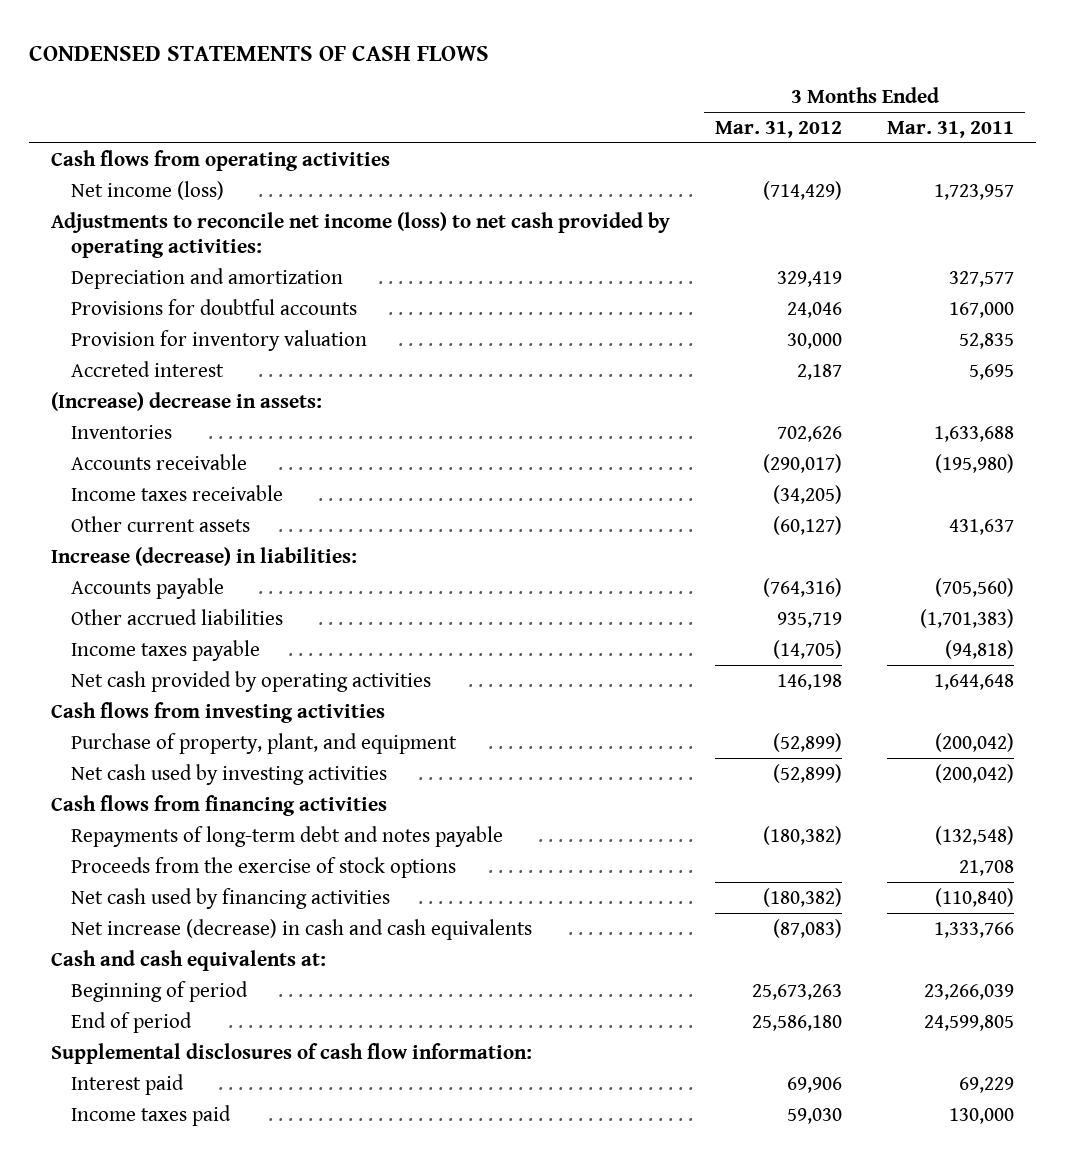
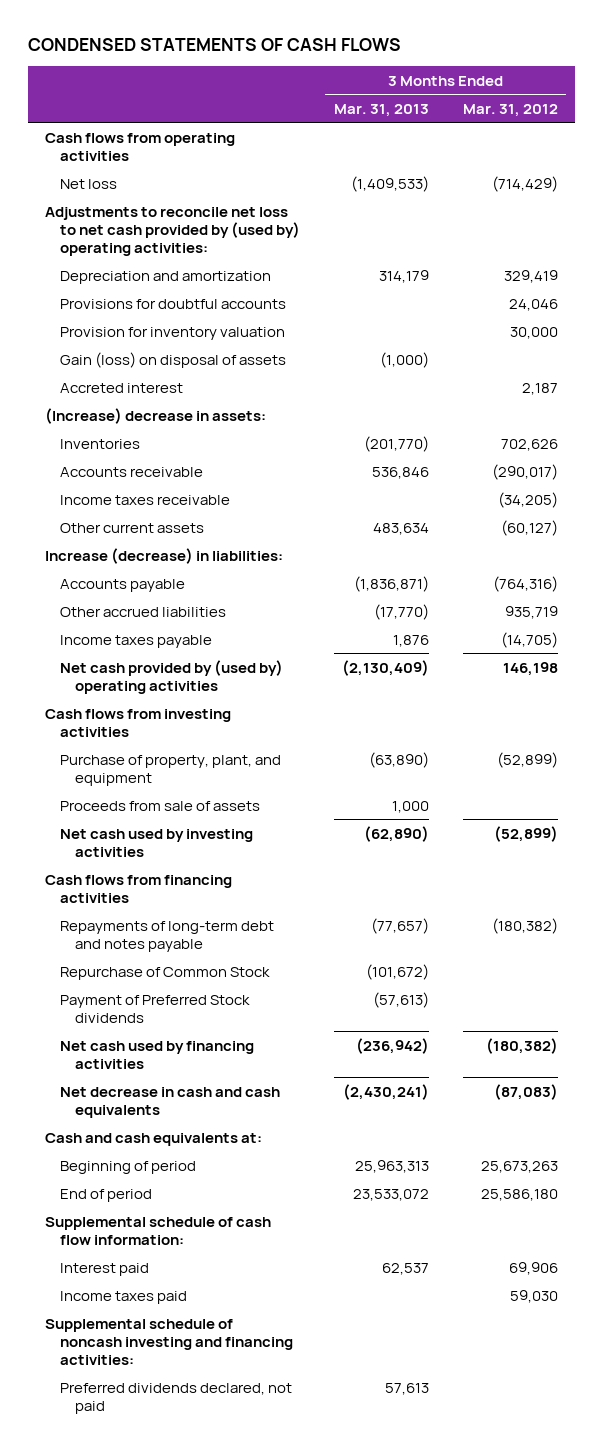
- | 3 Months Ended Mar. 31, 2012 | 3 Months Ended Mar. 31, 2011
+ | 3 Months Ended Mar. 31, 2013 | 3 Months Ended Mar. 31, 2012
- Net income (loss) | (714,429) | 1,723,957
- Adjustments to reconcile net income (loss) to net cash provided by operating activities:
+ Net loss | (1,409,533) | (714,429)
+ Adjustments to reconcile net loss to net cash provided by (used by) operating activities:
+ Gain (loss) on disposal of assets | (1,000) |
- Net cash provided by operating activities | 146,198 | 1,644,648
+ Net cash provided by (used by) operating activities | (2,130,409) | 146,198
+ Proceeds from sale of assets | 1,000 |
- Proceeds from the exercise of stock options | | 21,708
+ Repurchase of Common Stock | (101,672) |
+ Payment of Preferred Stock dividends | (57,613) |
- Net increase (decrease) in cash and cash equivalents | (87,083) | 1,333,766
+ Net decrease in cash and cash equivalents | (2,430,241) | (87,083)
- Supplemental disclosures of cash flow information:
+ Supplemental schedule of cash flow information:
+ Supplemental schedule of noncash investing and financing activities:
+ Preferred dividends declared, not paid | 57,613 |

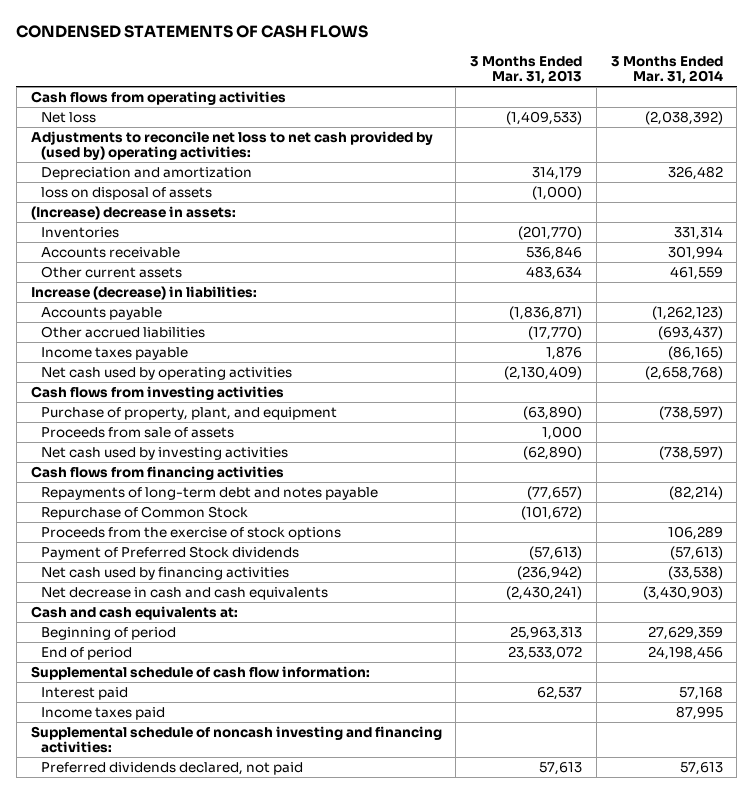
- | 3 Months Ended Mar. 31, 2013 | 3 Months Ended Mar. 31, 2012
+ | 3 Months Ended Mar. 31, 2013 | 3 Months Ended Mar. 31, 2014
- Provisions for doubtful accounts | | 24,046
- Provision for inventory valuation | | 30,000
- Gain (loss) on disposal of assets | (1,000) |
- Accreted interest | | 2,187
+ loss on disposal of assets | (1,000) |
- Income taxes receivable | | (34,205)
- Net cash provided by (used by) operating activities | (2,130,409) | 146,198
+ Net cash used by operating activities | (2,130,409) | (2,658,768)
+ Proceeds from the exercise of stock options | | 106,289

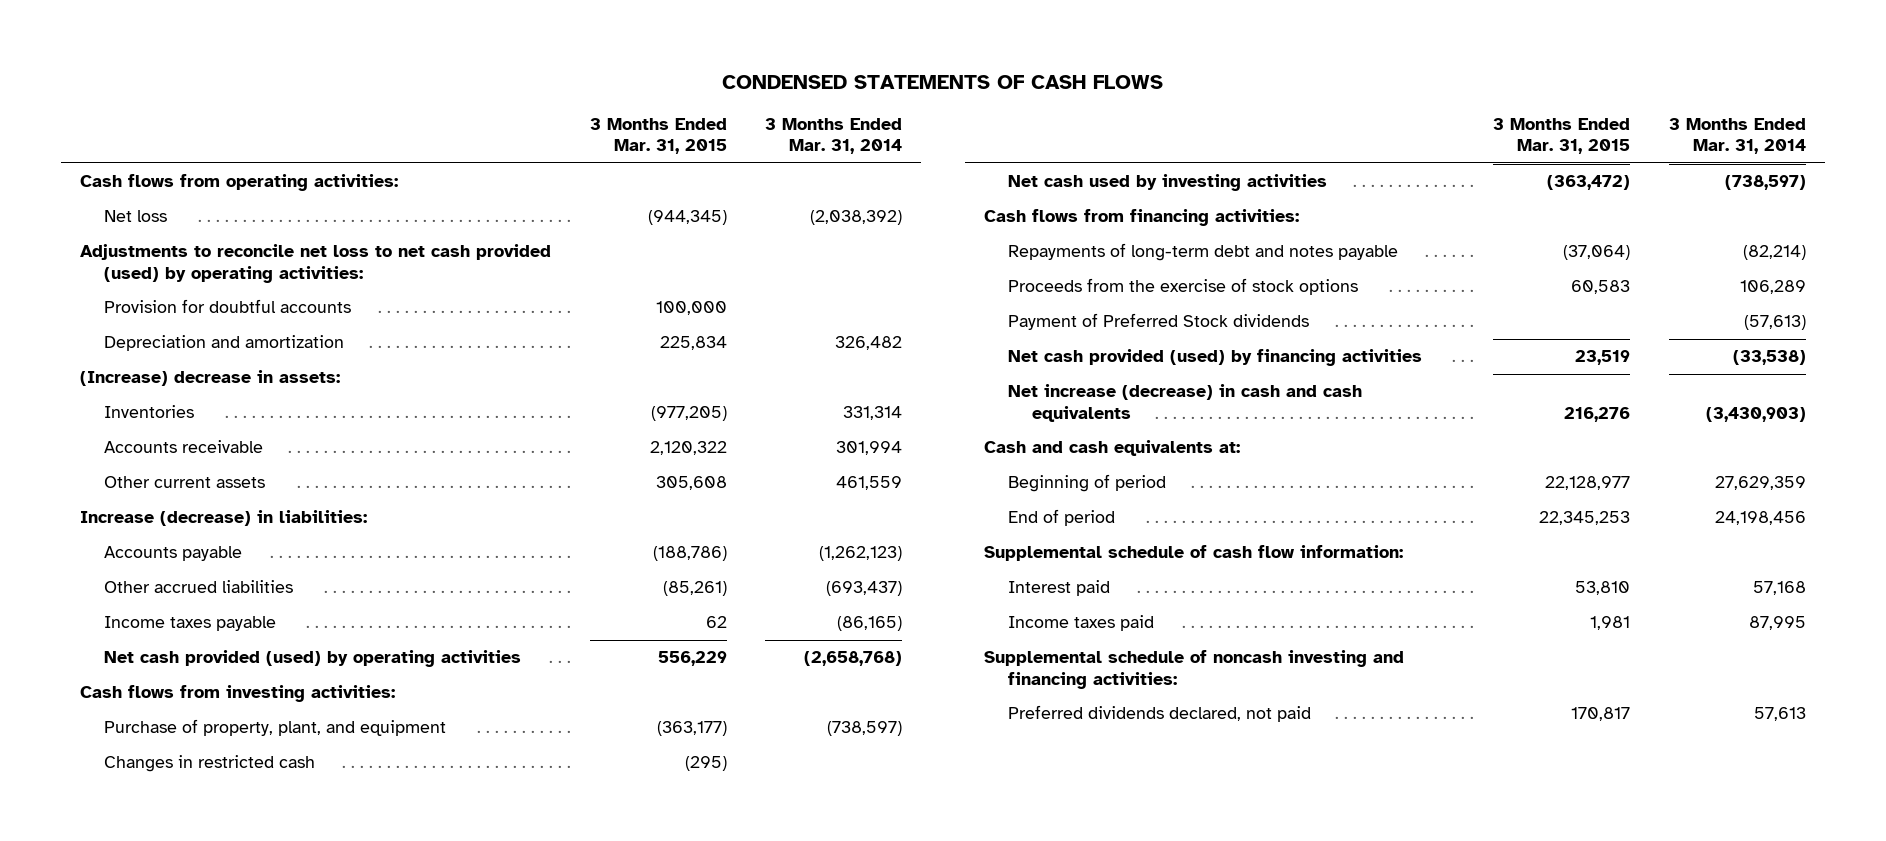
- | 3 Months Ended Mar. 31, 2013 | 3 Months Ended Mar. 31, 2014
+ | 3 Months Ended Mar. 31, 2015 | 3 Months Ended Mar. 31, 2014
- Cash flows from operating activities
+ Cash flows from operating activities:
- Adjustments to reconcile net loss to net cash provided by (used by) operating activities:
+ Adjustments to reconcile net loss to net cash provided (used) by operating activities:
+ Provision for doubtful accounts | 100,000 |
- loss on disposal of assets | (1,000) |
- Net cash used by operating activities | (2,130,409) | (2,658,768)
- Cash flows from investing activities
+ Net cash provided (used) by operating activities | 556,229 | (2,658,768)
+ Cash flows from investing activities:
- Proceeds from sale of assets | 1,000 |
+ Changes in restricted cash | (295) |
- Cash flows from financing activities
+ Cash flows from financing activities:
- Repurchase of Common Stock | (101,672) |
- Net cash used by financing activities | (236,942) | (33,538)
- Net decrease in cash and cash equivalents | (2,430,241) | (3,430,903)
+ Net cash provided (used) by financing activities | 23,519 | (33,538)
+ Net increase (decrease) in cash and cash equivalents | 216,276 | (3,430,903)

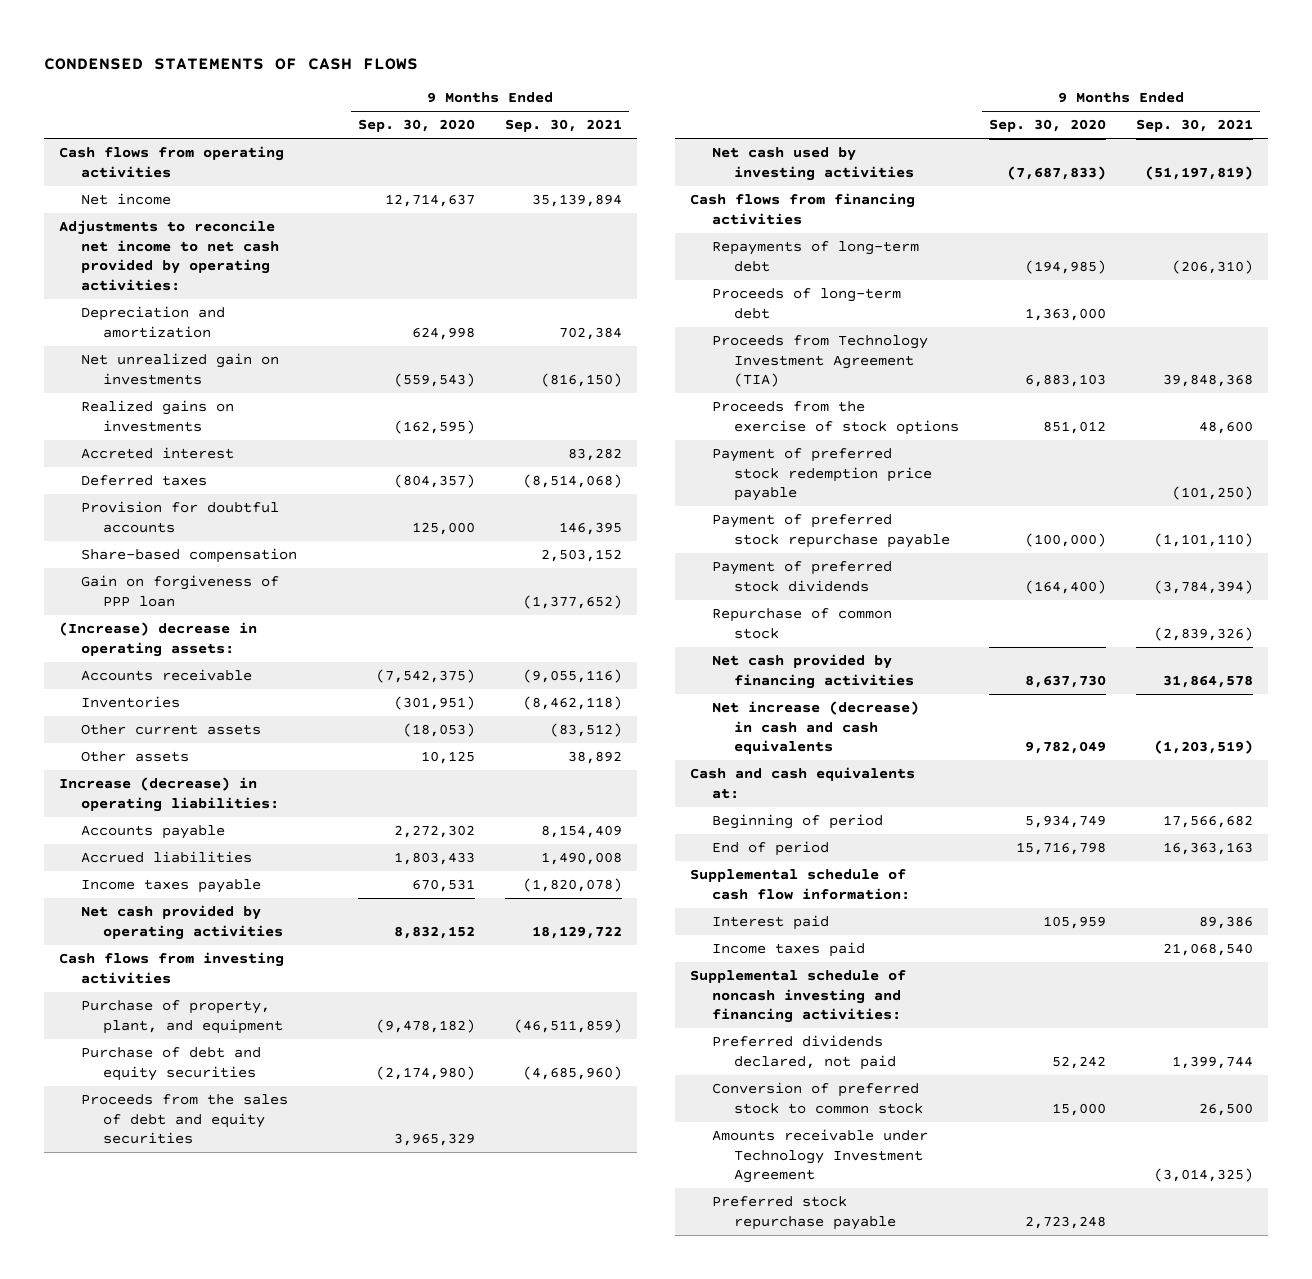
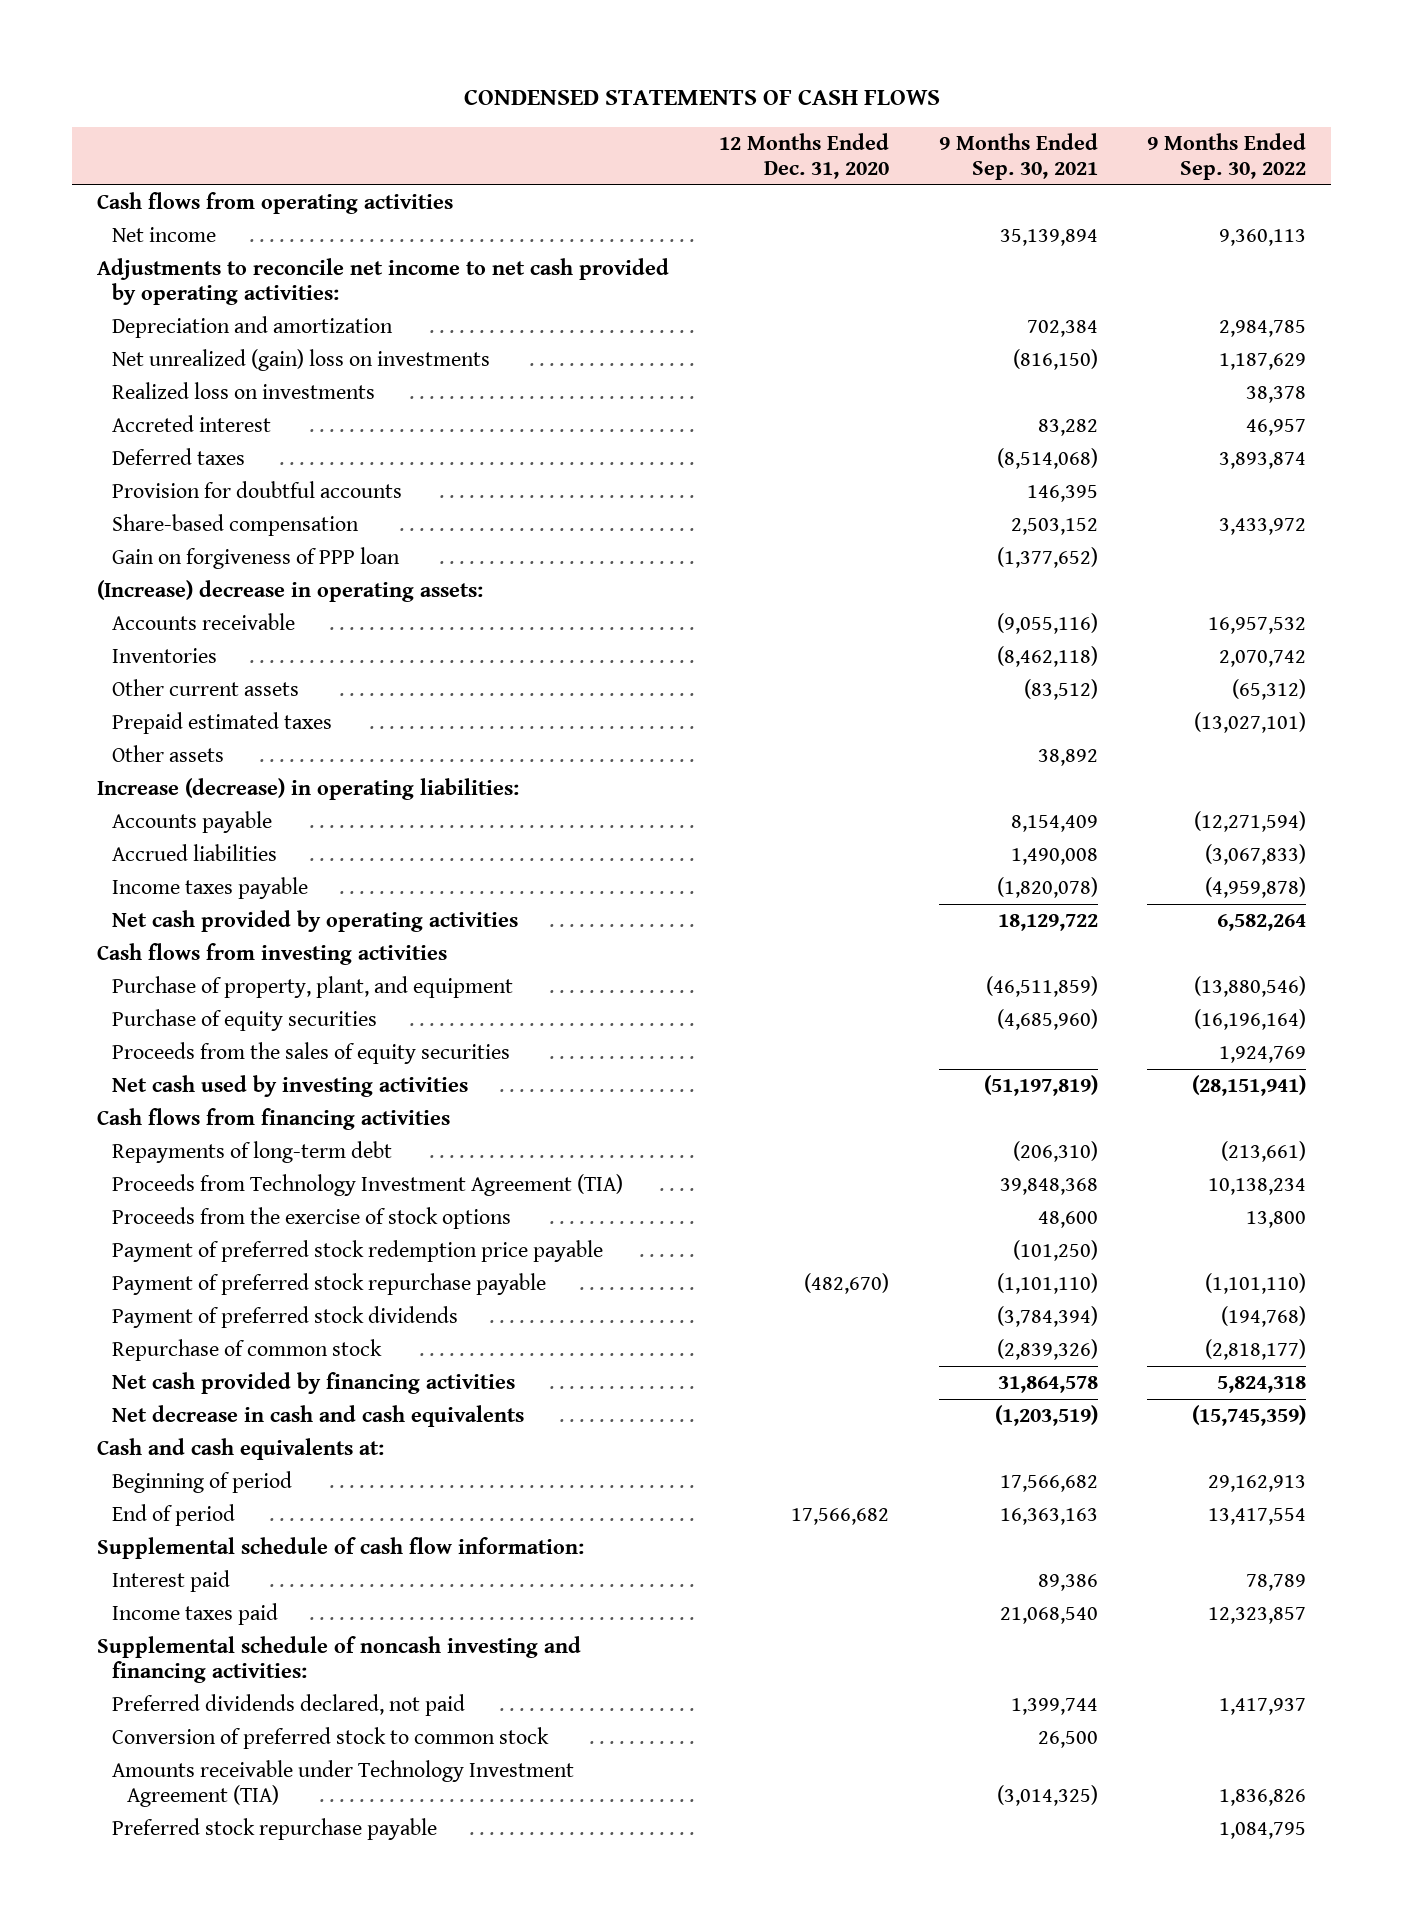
- | 9 Months Ended Sep. 30, 2020 | 9 Months Ended Sep. 30, 2021
+ | 12 Months Ended Dec. 31, 2020 | 9 Months Ended Sep. 30, 2021 | 9 Months Ended Sep. 30, 2022
- Net unrealized gain on investments | (559,543) | (816,150)
- Realized gains on investments | (162,595) |
+ Net unrealized (gain) loss on investments | | (816,150) | 1,187,629
+ Realized loss on investments | | | 38,378
+ Prepaid estimated taxes | | | (13,027,101)
- Purchase of debt and equity securities | (2,174,980) | (4,685,960)
- Proceeds from the sales of debt and equity securities | 3,965,329 |
+ Purchase of equity securities | | (4,685,960) | (16,196,164)
+ Proceeds from the sales of equity securities | | | 1,924,769
- Proceeds of long-term debt | 1,363,000 |
- Net increase (decrease) in cash and cash equivalents | 9,782,049 | (1,203,519)
+ Net decrease in cash and cash equivalents | | (1,203,519) | (15,745,359)
- Amounts receivable under Technology Investment Agreement | | (3,014,325)
+ Amounts receivable under Technology Investment Agreement (TIA) | | (3,014,325) | 1,836,826

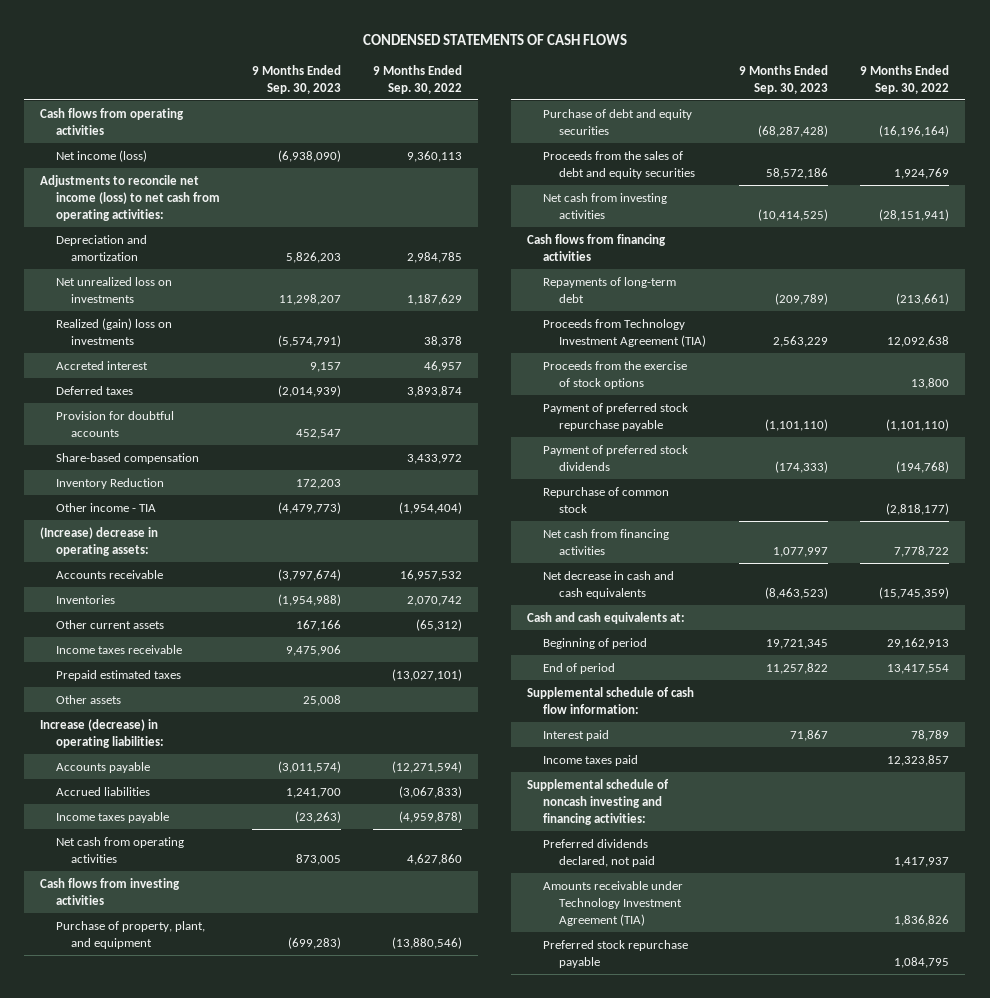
- | 12 Months Ended Dec. 31, 2020 | 9 Months Ended Sep. 30, 2021 | 9 Months Ended Sep. 30, 2022
+ | 9 Months Ended Sep. 30, 2023 | 9 Months Ended Sep. 30, 2022
- Net income | | 35,139,894 | 9,360,113
- Adjustments to reconcile net income to net cash provided by operating activities:
+ Net income (loss) | (6,938,090) | 9,360,113
+ Adjustments to reconcile net income (loss) to net cash from operating activities:
- Net unrealized (gain) loss on investments | | (816,150) | 1,187,629
- Realized loss on investments | | | 38,378
+ Net unrealized loss on investments | 11,298,207 | 1,187,629
+ Realized (gain) loss on investments | (5,574,791) | 38,378
- Gain on forgiveness of PPP loan | | (1,377,652) |
+ Inventory Reduction | 172,203 |
+ Other income - TIA | (4,479,773) | (1,954,404)
+ Income taxes receivable | 9,475,906 |
- Net cash provided by operating activities | | 18,129,722 | 6,582,264
+ Net cash from operating activities | 873,005 | 4,627,860
- Purchase of equity securities | | (4,685,960) | (16,196,164)
- Proceeds from the sales of equity securities | | | 1,924,769
- Net cash used by investing activities | | (51,197,819) | (28,151,941)
+ Purchase of debt and equity securities | (68,287,428) | (16,196,164)
+ Proceeds from the sales of debt and equity securities | 58,572,186 | 1,924,769
+ Net cash from investing activities | (10,414,525) | (28,151,941)
- Proceeds from Technology Investment Agreement (TIA) | | 39,848,368 | 10,138,234
+ Proceeds from Technology Investment Agreement (TIA) | 2,563,229 | 12,092,638
- Payment of preferred stock redemption price payable | | (101,250) |
- Net cash provided by financing activities | | 31,864,578 | 5,824,318
+ Net cash from financing activities | 1,077,997 | 7,778,722
- Conversion of preferred stock to common stock | | 26,500 |

